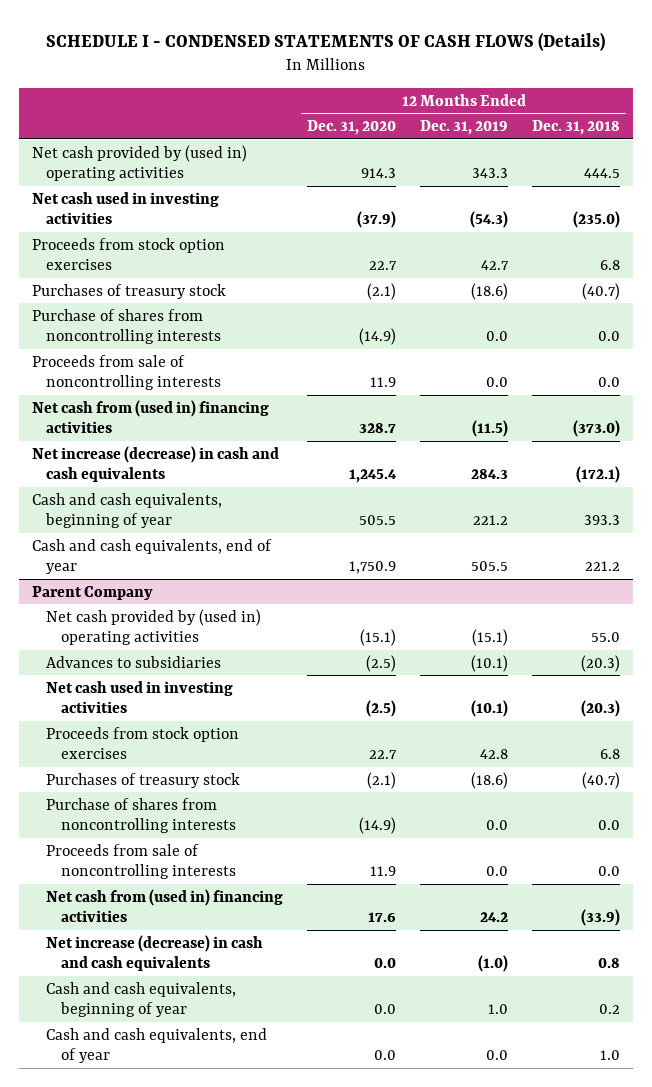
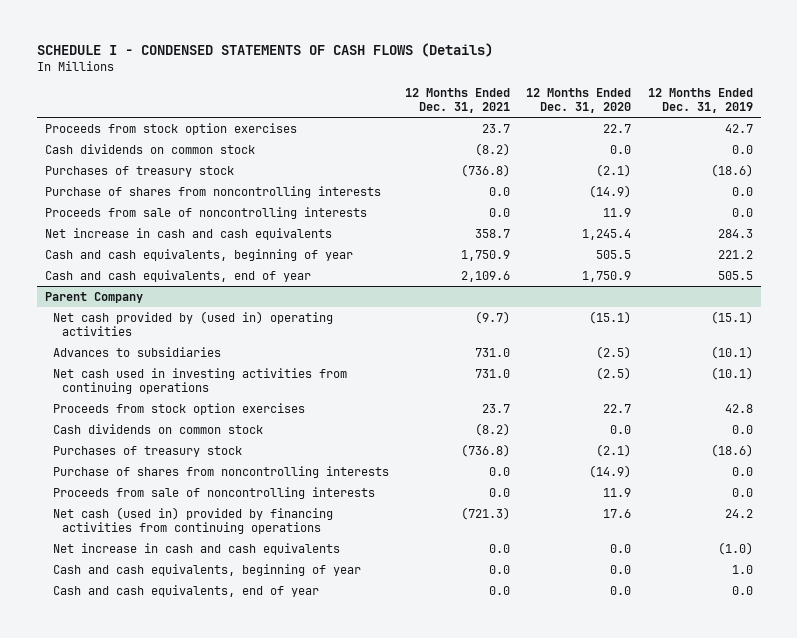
- | 12 Months Ended Dec. 31, 2020 | 12 Months Ended Dec. 31, 2019 | 12 Months Ended Dec. 31, 2018
+ | 12 Months Ended Dec. 31, 2021 | 12 Months Ended Dec. 31, 2020 | 12 Months Ended Dec. 31, 2019
- Net cash provided by (used in) operating activities | 914.3 | 343.3 | 444.5
- Net cash used in investing activities | (37.9) | (54.3) | (235.0)
+ Cash dividends on common stock | (8.2) | 0.0 | 0.0
- Net cash from (used in) financing activities | 328.7 | (11.5) | (373.0)
- Net increase (decrease) in cash and cash equivalents | 1,245.4 | 284.3 | (172.1)
+ Net increase in cash and cash equivalents | 358.7 | 1,245.4 | 284.3
@ Parent Company
- Net cash used in investing activities | (2.5) | (10.1) | (20.3)
+ Net cash used in investing activities from continuing operations | 731.0 | (2.5) | (10.1)
+ Cash dividends on common stock | (8.2) | 0.0 | 0.0
- Net cash from (used in) financing activities | 17.6 | 24.2 | (33.9)
- Net increase (decrease) in cash and cash equivalents | 0.0 | (1.0) | 0.8
+ Net cash (used in) provided by financing activities from continuing operations | (721.3) | 17.6 | 24.2
+ Net increase in cash and cash equivalents | 0.0 | 0.0 | (1.0)

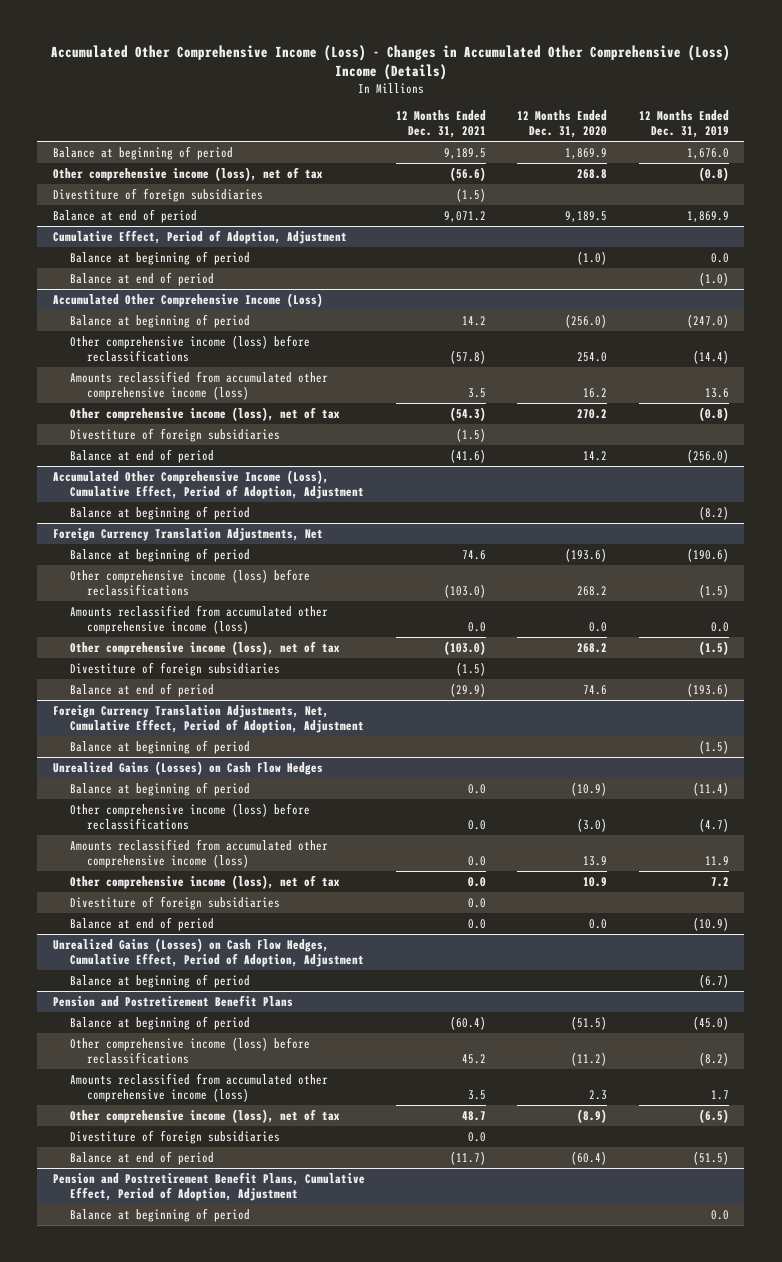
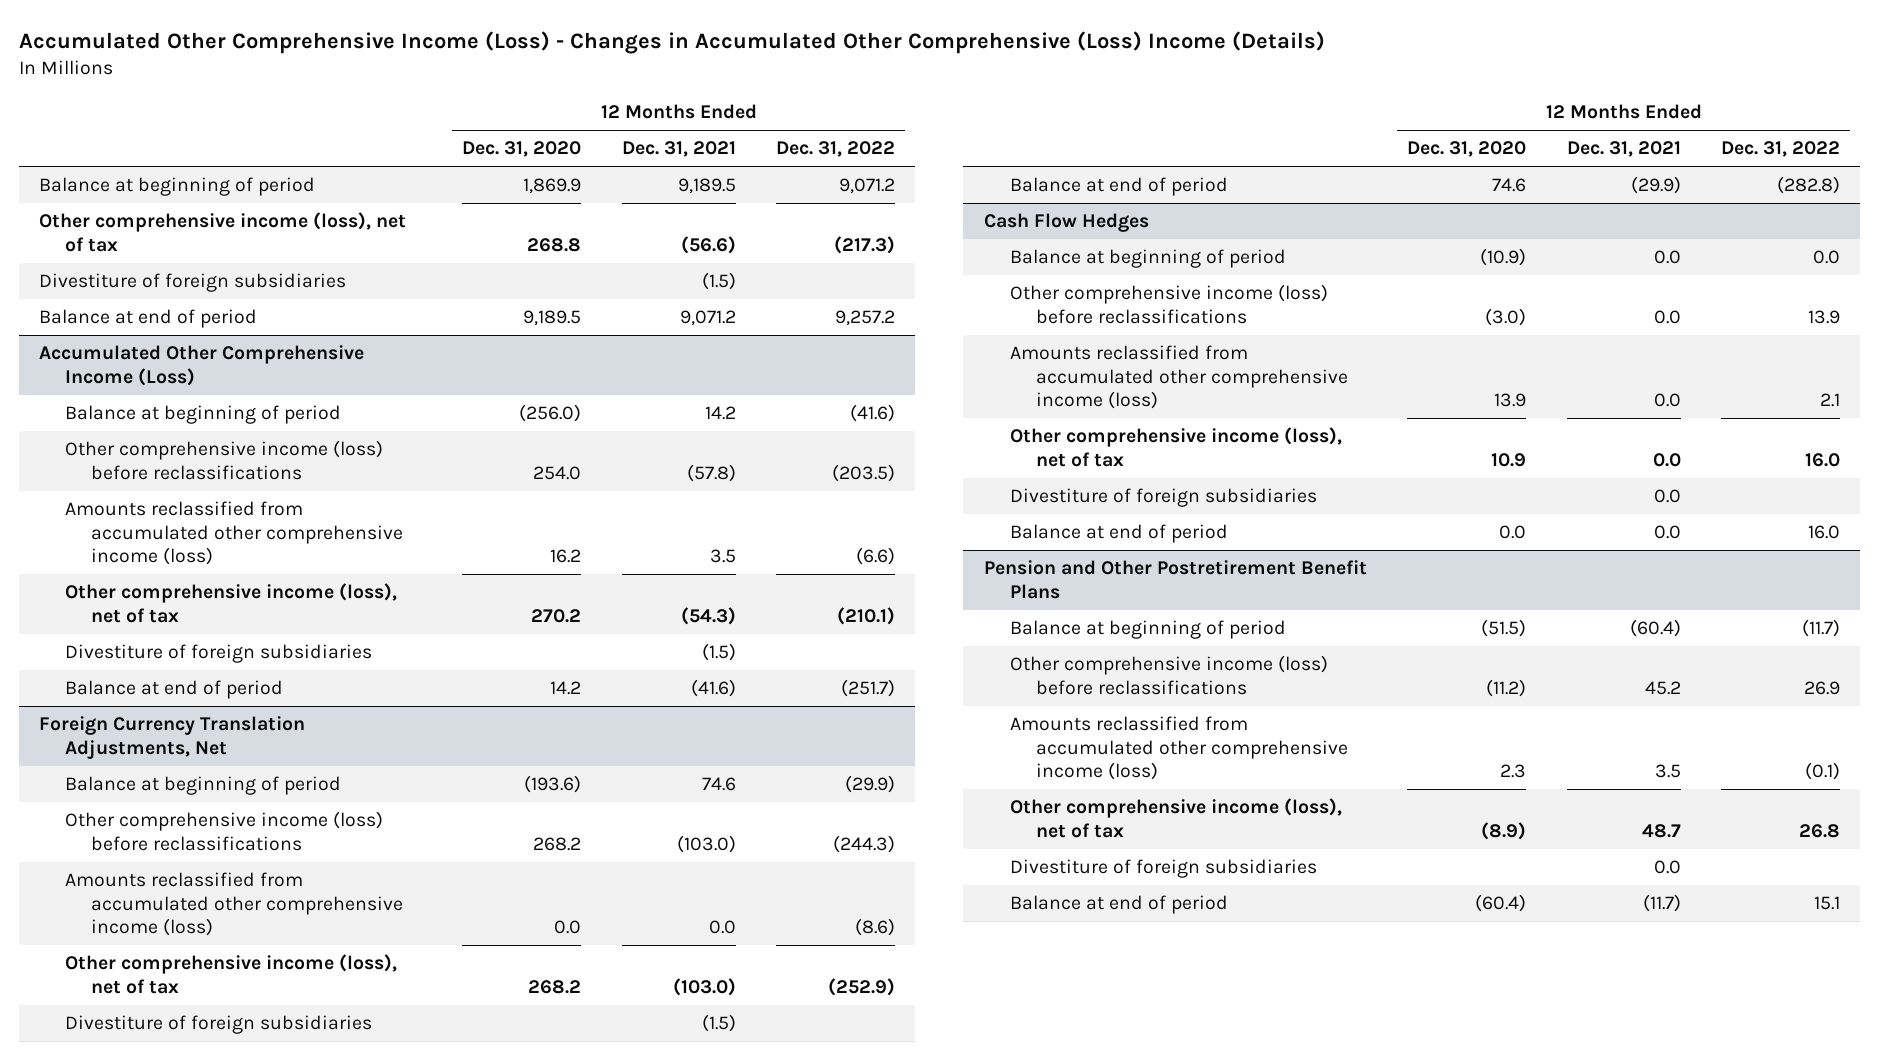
- | 12 Months Ended Dec. 31, 2021 | 12 Months Ended Dec. 31, 2020 | 12 Months Ended Dec. 31, 2019
+ | 12 Months Ended Dec. 31, 2020 | 12 Months Ended Dec. 31, 2021 | 12 Months Ended Dec. 31, 2022
- Cumulative Effect, Period of Adoption, Adjustment
- Balance at beginning of period | | (1.0) | 0.0
- Balance at end of period | | | (1.0)
- Accumulated Other Comprehensive Income (Loss), Cumulative Effect, Period of Adoption, Adjustment
- Balance at beginning of period | | | (8.2)
- Foreign Currency Translation Adjustments, Net, Cumulative Effect, Period of Adoption, Adjustment
- Balance at beginning of period | | | (1.5)
- Unrealized Gains (Losses) on Cash Flow Hedges
+ Cash Flow Hedges
- Unrealized Gains (Losses) on Cash Flow Hedges, Cumulative Effect, Period of Adoption, Adjustment
- Balance at beginning of period | | | (6.7)
- Pension and Postretirement Benefit Plans
+ Pension and Other Postretirement Benefit Plans
- Pension and Postretirement Benefit Plans, Cumulative Effect, Period of Adoption, Adjustment
- Balance at beginning of period | | | 0.0

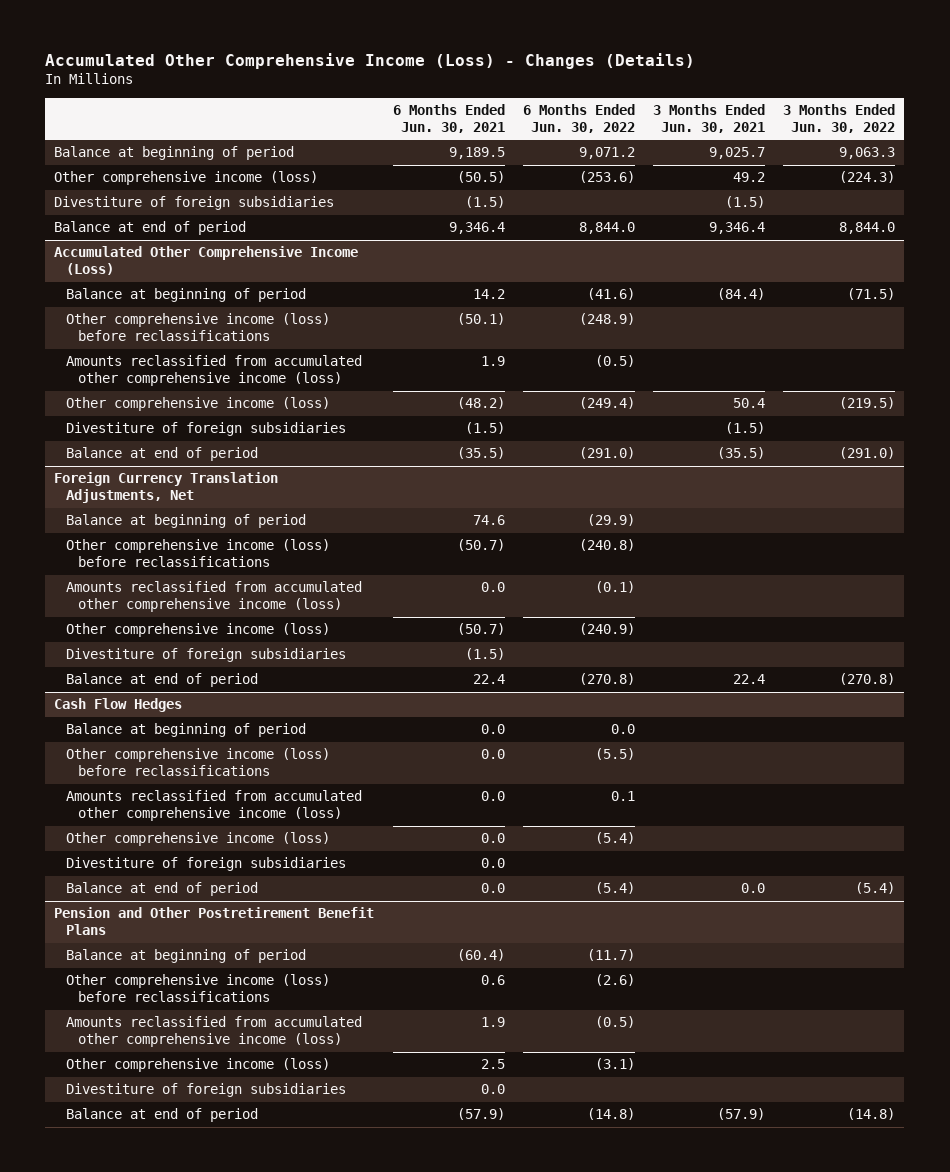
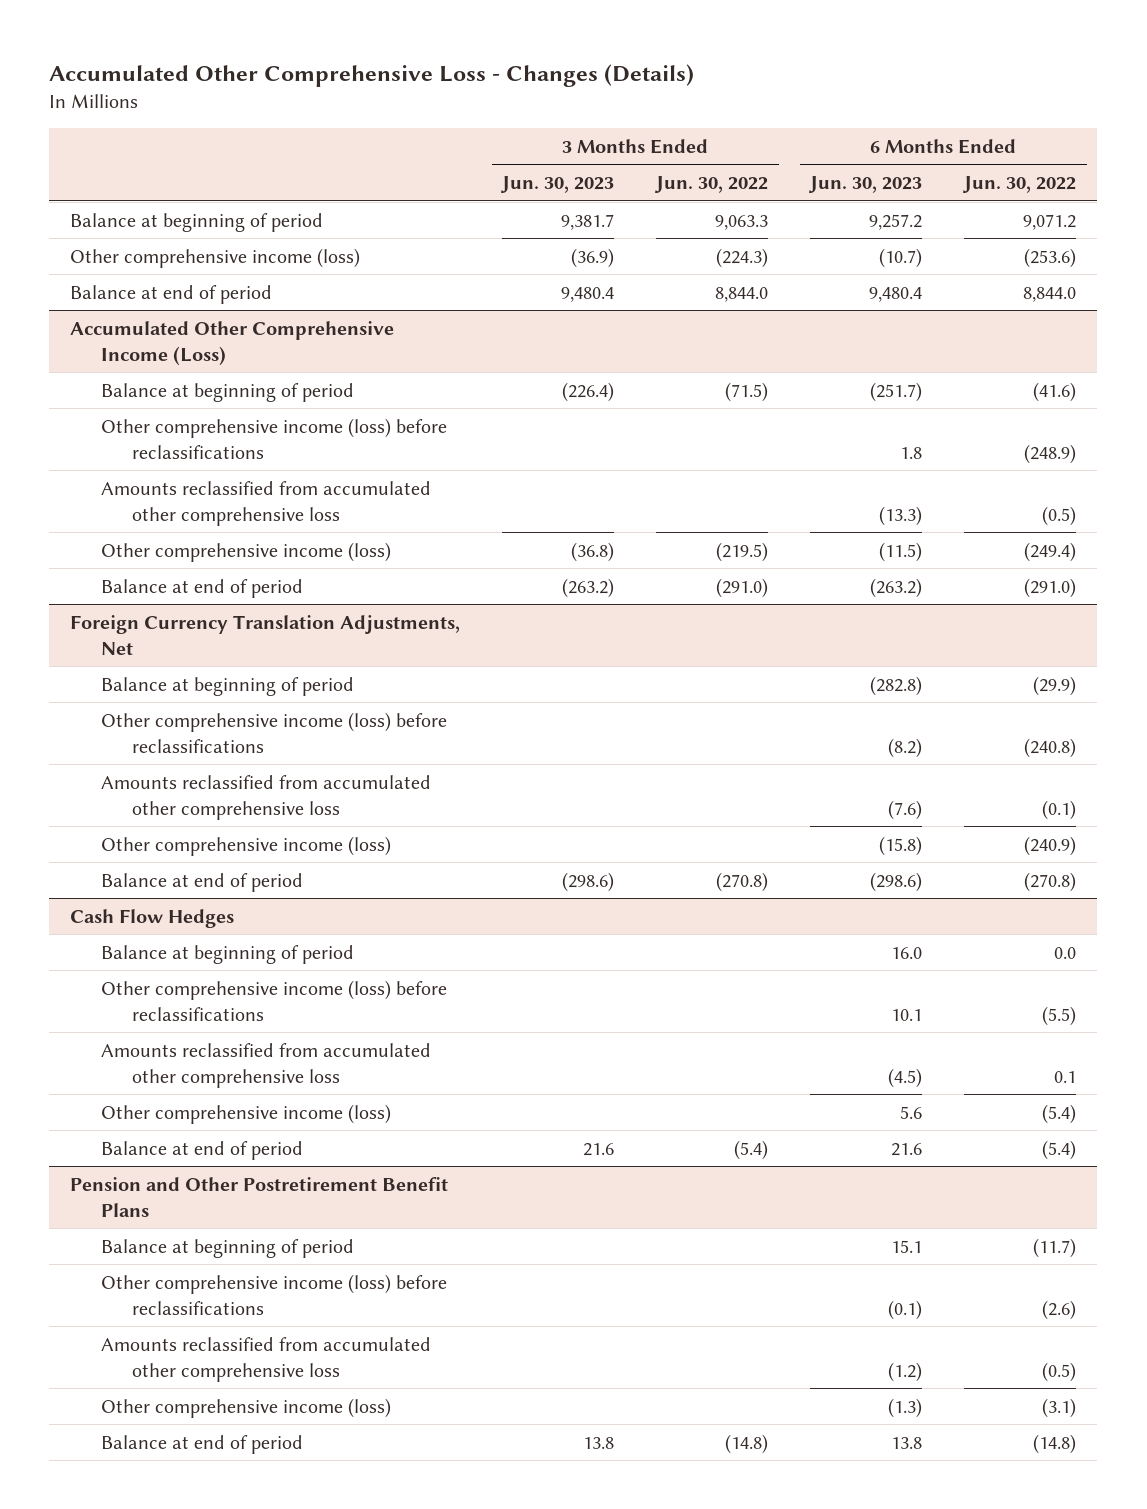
- Accumulated Other Comprehensive Income (Loss) - Changes (Details)
+ Accumulated Other Comprehensive Loss - Changes (Details)
- | 6 Months Ended Jun. 30, 2021 | 6 Months Ended Jun. 30, 2022 | 3 Months Ended Jun. 30, 2021 | 3 Months Ended Jun. 30, 2022
+ | 3 Months Ended Jun. 30, 2023 | 3 Months Ended Jun. 30, 2022 | 6 Months Ended Jun. 30, 2023 | 6 Months Ended Jun. 30, 2022
- Divestiture of foreign subsidiaries | (1.5) | | (1.5) |
@ Accumulated Other Comprehensive Income (Loss)
- Amounts reclassified from accumulated other comprehensive income (loss) | 1.9 | (0.5) | |
+ Amounts reclassified from accumulated other comprehensive loss | | | (13.3) | (0.5)
- Divestiture of foreign subsidiaries | (1.5) | | (1.5) |
@ Foreign Currency Translation Adjustments, Net
- Amounts reclassified from accumulated other comprehensive income (loss) | 0.0 | (0.1) | |
+ Amounts reclassified from accumulated other comprehensive loss | | | (7.6) | (0.1)
- Divestiture of foreign subsidiaries | (1.5) | | |
@ Cash Flow Hedges
- Amounts reclassified from accumulated other comprehensive income (loss) | 0.0 | 0.1 | |
+ Amounts reclassified from accumulated other comprehensive loss | | | (4.5) | 0.1
- Divestiture of foreign subsidiaries | 0.0 | | |
@ Pension and Other Postretirement Benefit Plans
- Amounts reclassified from accumulated other comprehensive income (loss) | 1.9 | (0.5) | |
+ Amounts reclassified from accumulated other comprehensive loss | | | (1.2) | (0.5)
- Divestiture of foreign subsidiaries | 0.0 | | |

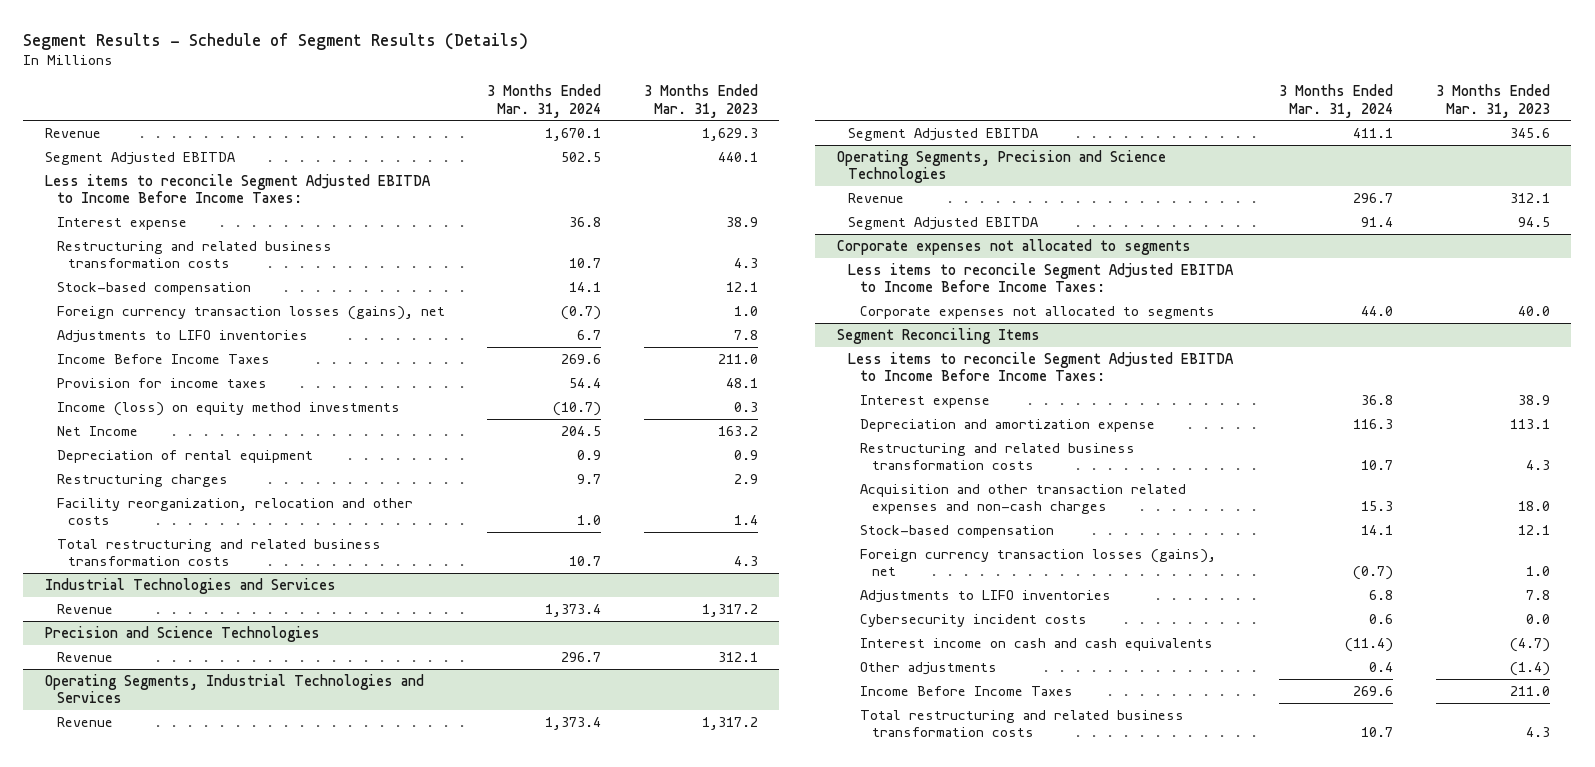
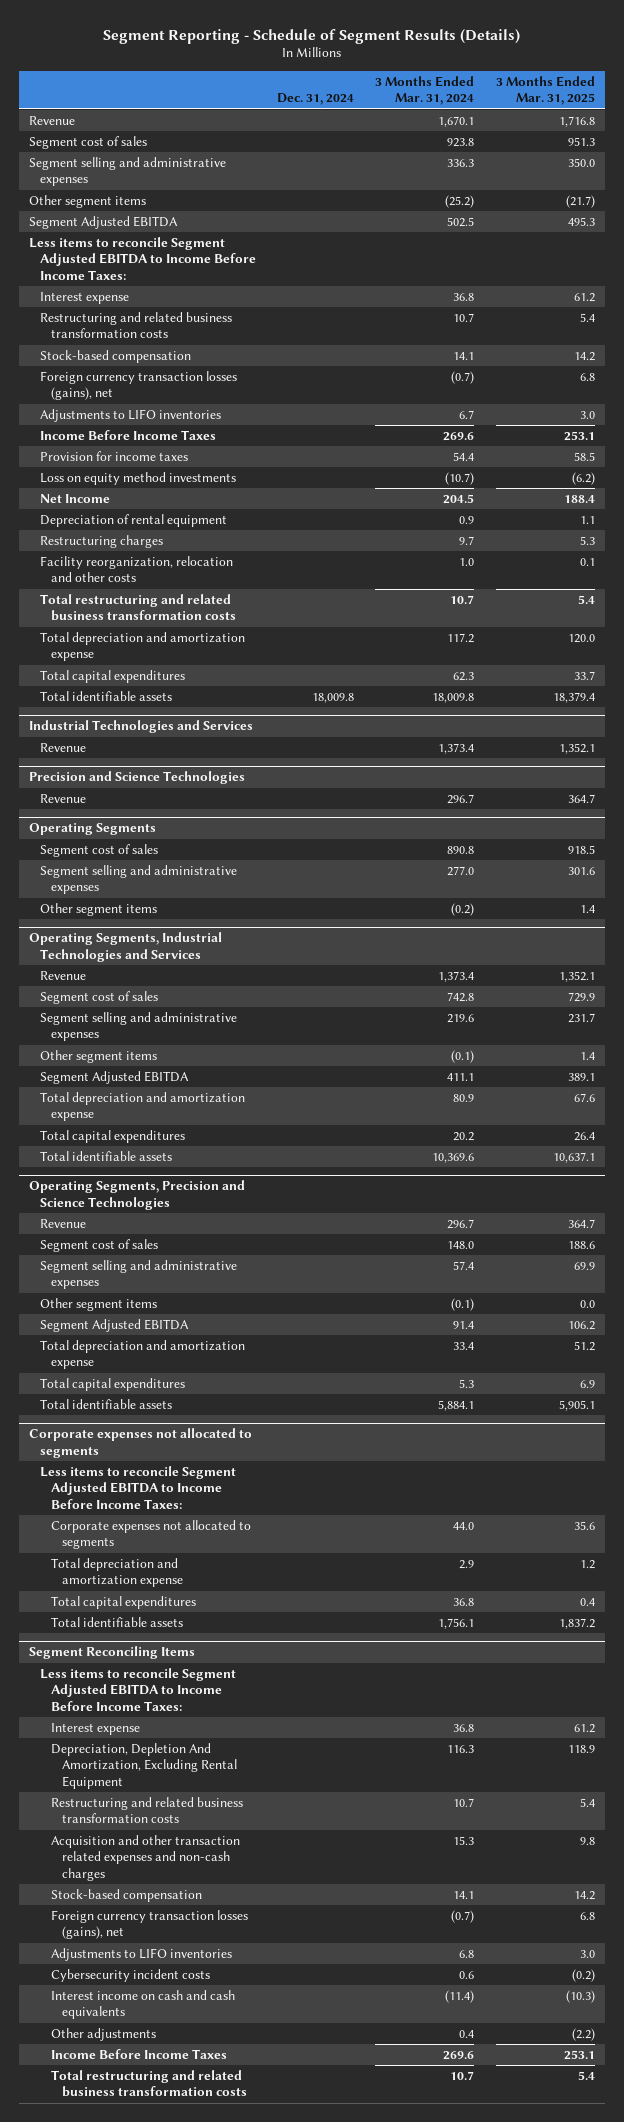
- Segment Results - Schedule of Segment Results (Details)
+ Segment Reporting - Schedule of Segment Results (Details)
- | 3 Months Ended Mar. 31, 2024 | 3 Months Ended Mar. 31, 2023
+ | Dec. 31, 2024 | 3 Months Ended Mar. 31, 2024 | 3 Months Ended Mar. 31, 2025
+ Segment cost of sales | | 923.8 | 951.3
+ Segment selling and administrative expenses | | 336.3 | 350.0
+ Other segment items | | (25.2) | (21.7)
- Income (loss) on equity method investments | (10.7) | 0.3
+ Loss on equity method investments | | (10.7) | (6.2)
+ Total depreciation and amortization expense | | 117.2 | 120.0
+ Total capital expenditures | | 62.3 | 33.7
+ Total identifiable assets | 18,009.8 | 18,009.8 | 18,379.4
+ Operating Segments
+ Segment cost of sales | | 890.8 | 918.5
+ Segment selling and administrative expenses | | 277.0 | 301.6
+ Other segment items | | (0.2) | 1.4
@ Operating Segments, Industrial Technologies and Services
+ Segment cost of sales | | 742.8 | 729.9
+ Segment selling and administrative expenses | | 219.6 | 231.7
+ Other segment items | | (0.1) | 1.4
+ Total depreciation and amortization expense | | 80.9 | 67.6
+ Total capital expenditures | | 20.2 | 26.4
+ Total identifiable assets | | 10,369.6 | 10,637.1
@ Operating Segments, Precision and Science Technologies
+ Segment cost of sales | | 148.0 | 188.6
+ Segment selling and administrative expenses | | 57.4 | 69.9
+ Other segment items | | (0.1) | 0.0
+ Total depreciation and amortization expense | | 33.4 | 51.2
+ Total capital expenditures | | 5.3 | 6.9
+ Total identifiable assets | | 5,884.1 | 5,905.1
@ Corporate expenses not allocated to segments
+ Total depreciation and amortization expense | | 2.9 | 1.2
+ Total capital expenditures | | 36.8 | 0.4
+ Total identifiable assets | | 1,756.1 | 1,837.2
@ Segment Reconciling Items
- Depreciation and amortization expense | 116.3 | 113.1
+ Depreciation, Depletion And Amortization, Excluding Rental Equipment | | 116.3 | 118.9

